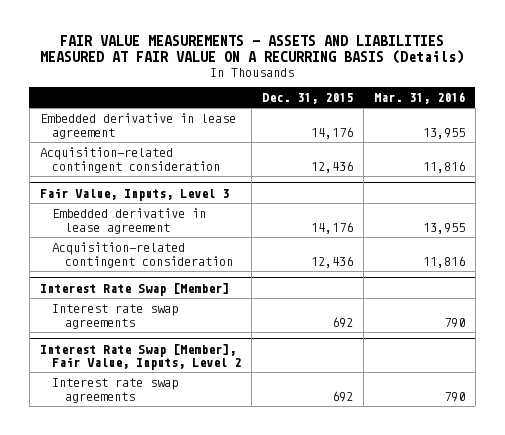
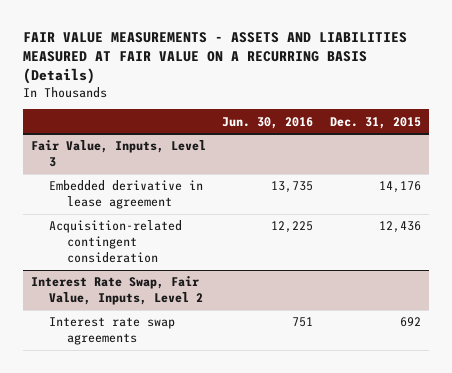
- | Dec. 31, 2015 | Mar. 31, 2016
+ | Jun. 30, 2016 | Dec. 31, 2015
- Embedded derivative in lease agreement | 14,176 | 13,955
- Acquisition-related contingent consideration | 12,436 | 11,816
- Interest Rate Swap [Member]
- Interest rate swap agreements | 692 | 790
- Interest Rate Swap [Member], Fair Value, Inputs, Level 2
+ Interest Rate Swap, Fair Value, Inputs, Level 2

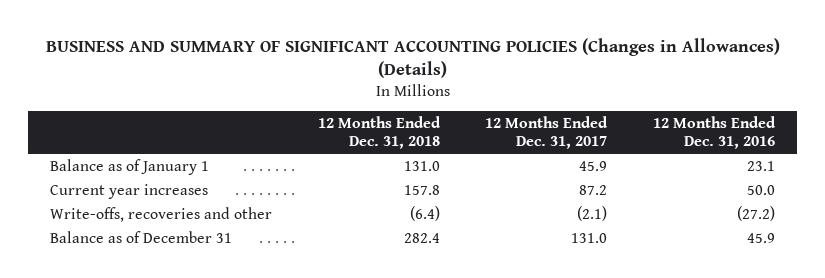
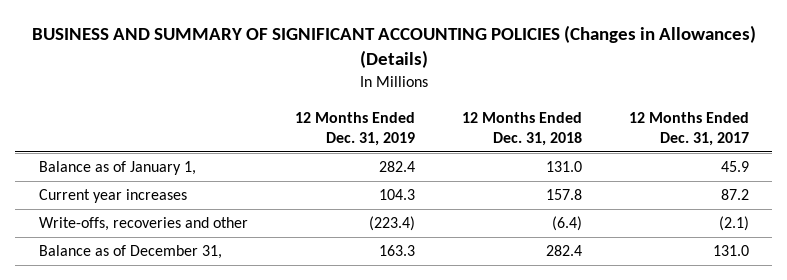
- | 12 Months Ended Dec. 31, 2018 | 12 Months Ended Dec. 31, 2017 | 12 Months Ended Dec. 31, 2016
+ | 12 Months Ended Dec. 31, 2019 | 12 Months Ended Dec. 31, 2018 | 12 Months Ended Dec. 31, 2017
- Balance as of January 1 | 131.0 | 45.9 | 23.1
+ Balance as of January 1, | 282.4 | 131.0 | 45.9
- Balance as of December 31 | 282.4 | 131.0 | 45.9
+ Balance as of December 31, | 163.3 | 282.4 | 131.0

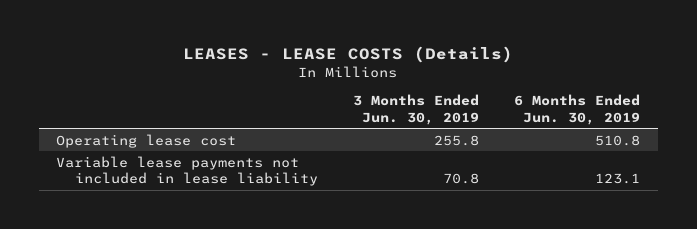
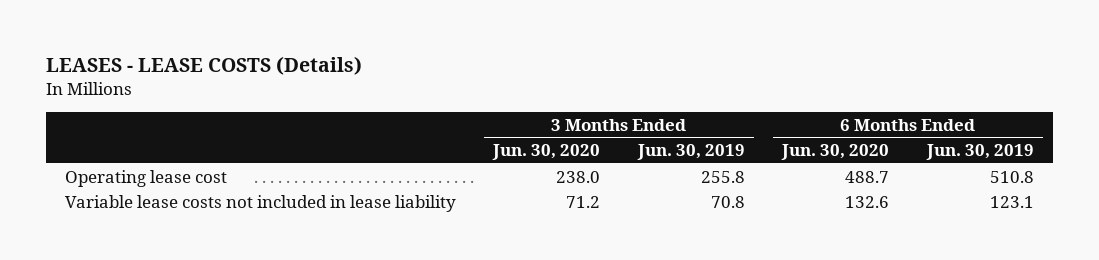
- | 3 Months Ended Jun. 30, 2019 | 6 Months Ended Jun. 30, 2019
+ | 3 Months Ended Jun. 30, 2020 | 3 Months Ended Jun. 30, 2019 | 6 Months Ended Jun. 30, 2020 | 6 Months Ended Jun. 30, 2019
- Variable lease payments not included in lease liability | 70.8 | 123.1
+ Variable lease costs not included in lease liability | 71.2 | 70.8 | 132.6 | 123.1

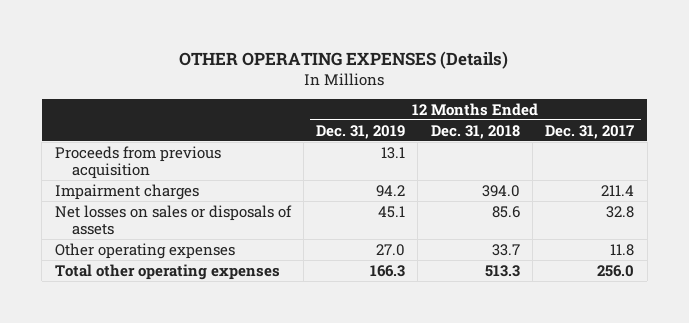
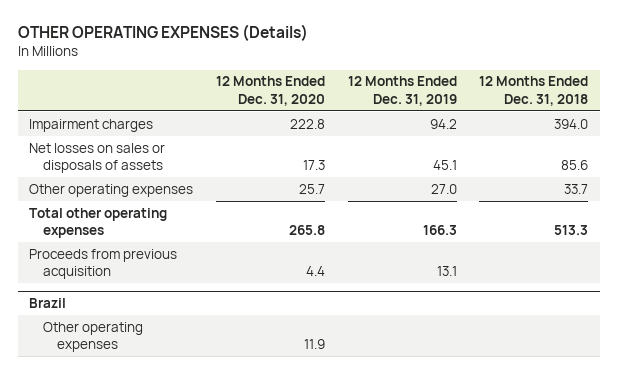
- | 12 Months Ended Dec. 31, 2019 | 12 Months Ended Dec. 31, 2018 | 12 Months Ended Dec. 31, 2017
+ | 12 Months Ended Dec. 31, 2020 | 12 Months Ended Dec. 31, 2019 | 12 Months Ended Dec. 31, 2018
moved down: Proceeds from previous acquisition | 4.4 | 13.1 |
+ Brazil
+ Other operating expenses | 11.9 | |

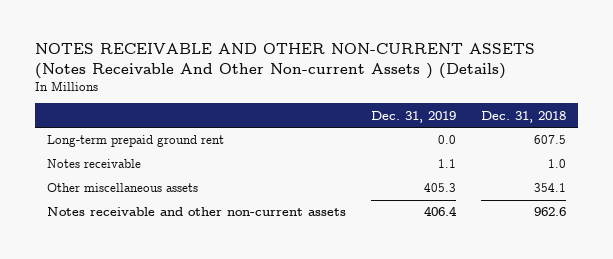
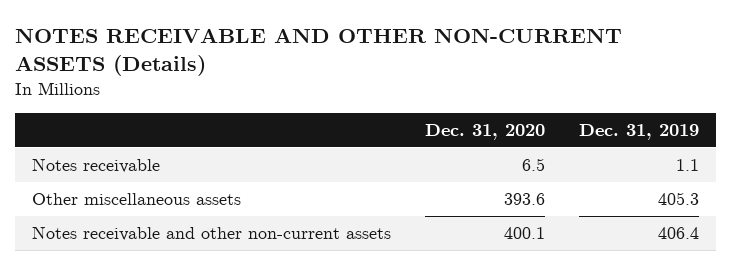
- NOTES RECEIVABLE AND OTHER NON-CURRENT ASSETS (Notes Receivable And Other Non-current Assets ) (Details)
+ NOTES RECEIVABLE AND OTHER NON-CURRENT ASSETS (Details)
- | Dec. 31, 2019 | Dec. 31, 2018
+ | Dec. 31, 2020 | Dec. 31, 2019
- Long-term prepaid ground rent | 0.0 | 607.5

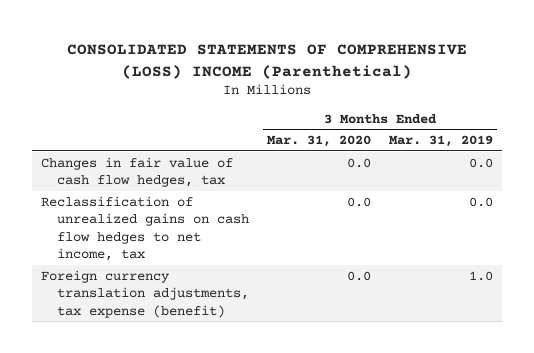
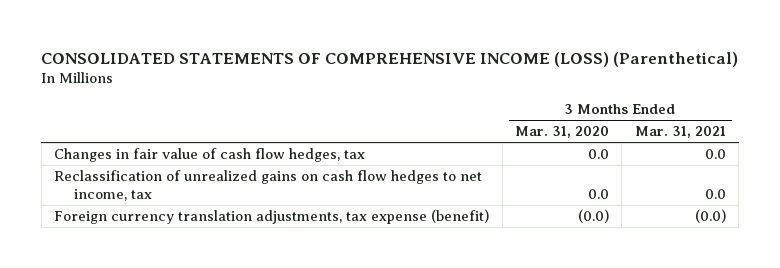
- CONSOLIDATED STATEMENTS OF COMPREHENSIVE (LOSS) INCOME (Parenthetical)
+ CONSOLIDATED STATEMENTS OF COMPREHENSIVE INCOME (LOSS) (Parenthetical)
- | 3 Months Ended Mar. 31, 2020 | 3 Months Ended Mar. 31, 2019
+ | 3 Months Ended Mar. 31, 2020 | 3 Months Ended Mar. 31, 2021
- Foreign currency translation adjustments, tax expense (benefit) | 0.0 | 1.0
+ Foreign currency translation adjustments, tax expense (benefit) | (0.0) | (0.0)

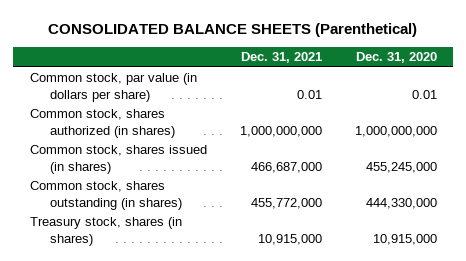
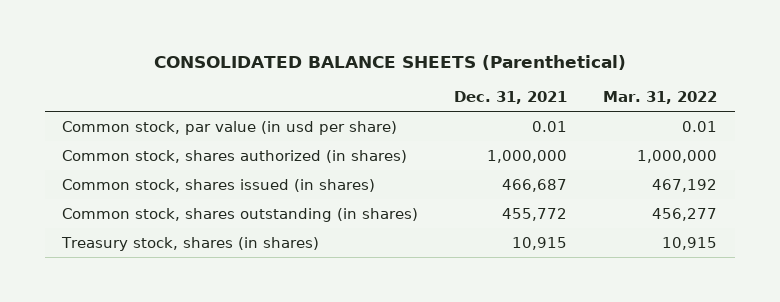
- | Dec. 31, 2021 | Dec. 31, 2020
+ | Dec. 31, 2021 | Mar. 31, 2022
- Common stock, par value (in dollars per share) | 0.01 | 0.01
- Common stock, shares authorized (in shares) | 1,000,000,000 | 1,000,000,000
- Common stock, shares issued (in shares) | 466,687,000 | 455,245,000
- Common stock, shares outstanding (in shares) | 455,772,000 | 444,330,000
- Treasury stock, shares (in shares) | 10,915,000 | 10,915,000
+ Common stock, par value (in usd per share) | 0.01 | 0.01
+ Common stock, shares authorized (in shares) | 1,000,000 | 1,000,000
+ Common stock, shares issued (in shares) | 466,687 | 467,192
+ Common stock, shares outstanding (in shares) | 455,772 | 456,277
+ Treasury stock, shares (in shares) | 10,915 | 10,915

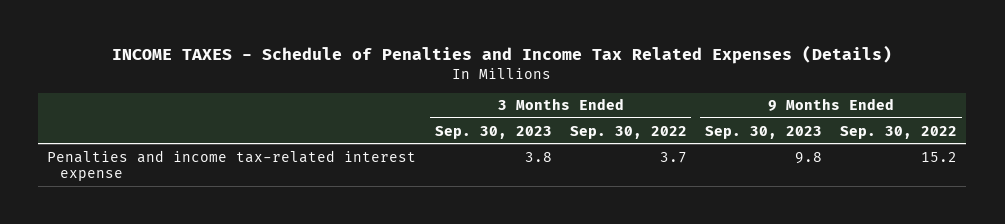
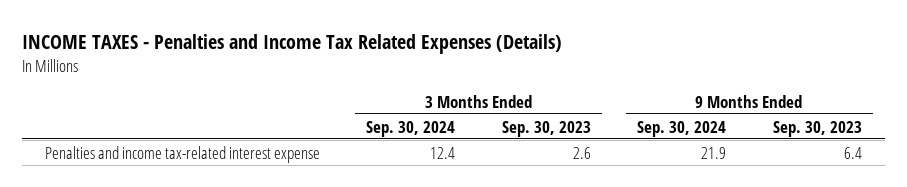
- INCOME TAXES - Schedule of Penalties and Income Tax Related Expenses (Details)
+ INCOME TAXES - Penalties and Income Tax Related Expenses (Details)
- | 3 Months Ended Sep. 30, 2023 | 3 Months Ended Sep. 30, 2022 | 9 Months Ended Sep. 30, 2023 | 9 Months Ended Sep. 30, 2022
+ | 3 Months Ended Sep. 30, 2024 | 3 Months Ended Sep. 30, 2023 | 9 Months Ended Sep. 30, 2024 | 9 Months Ended Sep. 30, 2023
- Penalties and income tax-related interest expense | 3.8 | 3.7 | 9.8 | 15.2
+ Penalties and income tax-related interest expense | 12.4 | 2.6 | 21.9 | 6.4

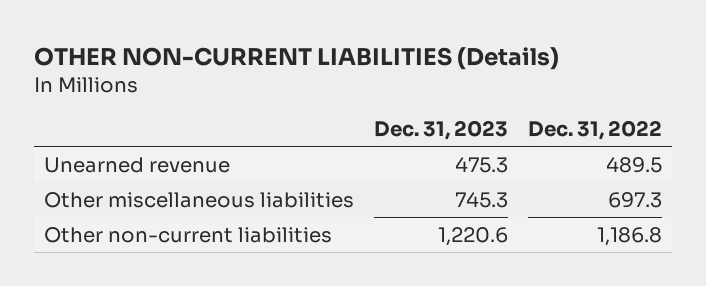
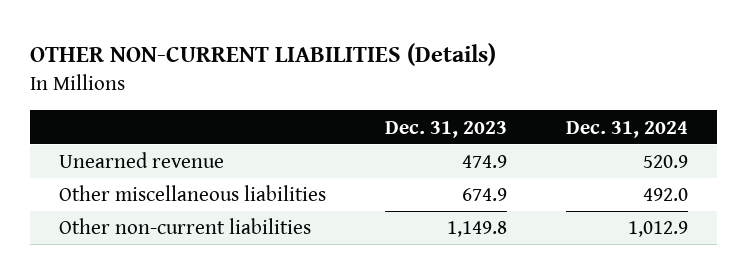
- | Dec. 31, 2023 | Dec. 31, 2022
+ | Dec. 31, 2023 | Dec. 31, 2024
- Unearned revenue | 475.3 | 489.5
- Other miscellaneous liabilities | 745.3 | 697.3
- Other non-current liabilities | 1,220.6 | 1,186.8
+ Unearned revenue | 474.9 | 520.9
+ Other miscellaneous liabilities | 674.9 | 492.0
+ Other non-current liabilities | 1,149.8 | 1,012.9

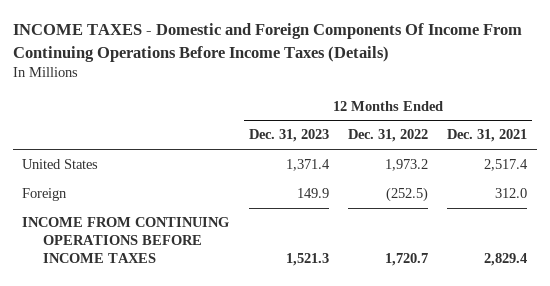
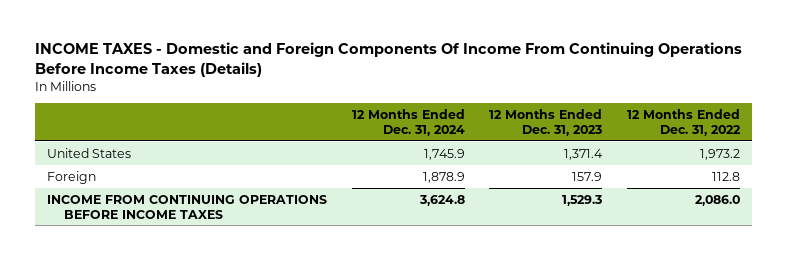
- | 12 Months Ended Dec. 31, 2023 | 12 Months Ended Dec. 31, 2022 | 12 Months Ended Dec. 31, 2021
+ | 12 Months Ended Dec. 31, 2024 | 12 Months Ended Dec. 31, 2023 | 12 Months Ended Dec. 31, 2022
- Foreign | 149.9 | (252.5) | 312.0
- INCOME FROM CONTINUING OPERATIONS BEFORE INCOME TAXES | 1,521.3 | 1,720.7 | 2,829.4
+ Foreign | 1,878.9 | 157.9 | 112.8
+ INCOME FROM CONTINUING OPERATIONS BEFORE INCOME TAXES | 3,624.8 | 1,529.3 | 2,086.0

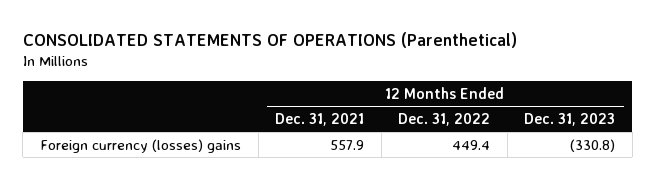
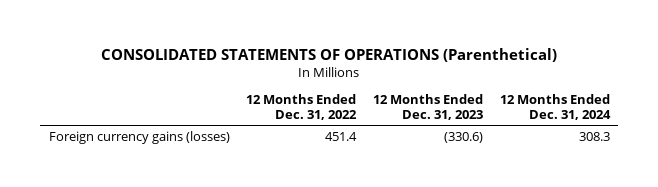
- | 12 Months Ended Dec. 31, 2021 | 12 Months Ended Dec. 31, 2022 | 12 Months Ended Dec. 31, 2023
+ | 12 Months Ended Dec. 31, 2022 | 12 Months Ended Dec. 31, 2023 | 12 Months Ended Dec. 31, 2024
- Foreign currency (losses) gains | 557.9 | 449.4 | (330.8)
+ Foreign currency gains (losses) | 451.4 | (330.6) | 308.3

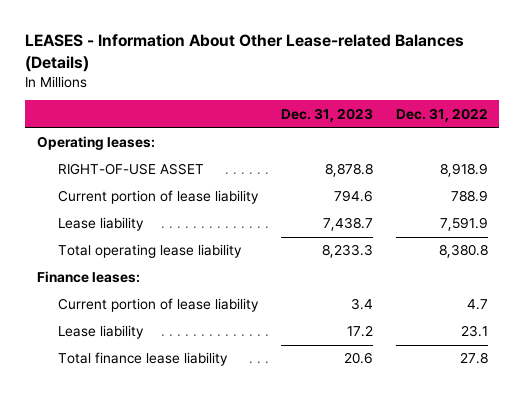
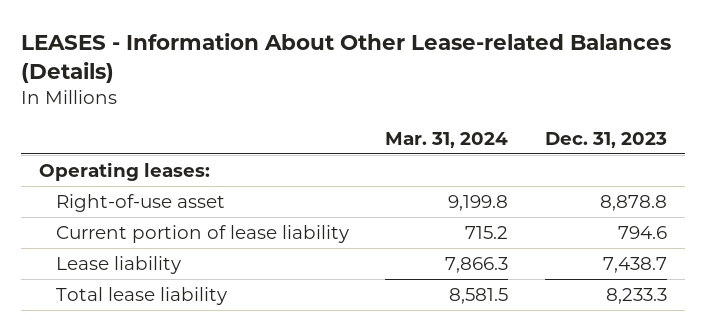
- | Dec. 31, 2023 | Dec. 31, 2022
+ | Mar. 31, 2024 | Dec. 31, 2023
- RIGHT-OF-USE ASSET | 8,878.8 | 8,918.9
+ Right-of-use asset | 9,199.8 | 8,878.8
- Total operating lease liability | 8,233.3 | 8,380.8
- Finance leases:
- Current portion of lease liability | 3.4 | 4.7
- Lease liability | 17.2 | 23.1
- Total finance lease liability | 20.6 | 27.8
+ Total lease liability | 8,581.5 | 8,233.3

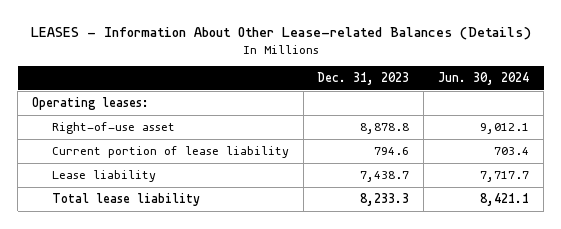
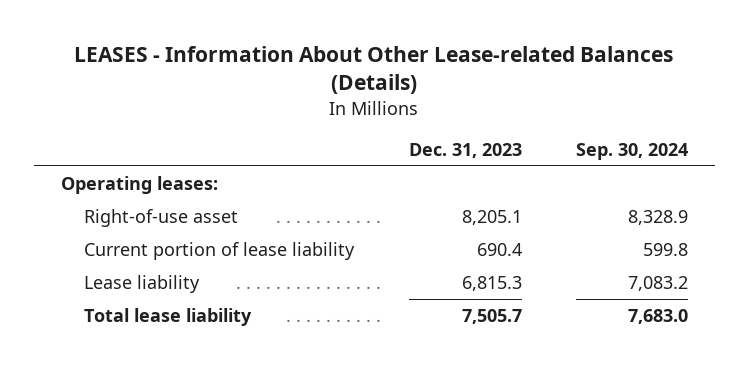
- | Dec. 31, 2023 | Jun. 30, 2024
+ | Dec. 31, 2023 | Sep. 30, 2024
- Right-of-use asset | 8,878.8 | 9,012.1
- Current portion of lease liability | 794.6 | 703.4
- Lease liability | 7,438.7 | 7,717.7
- Total lease liability | 8,233.3 | 8,421.1
+ Right-of-use asset | 8,205.1 | 8,328.9
+ Current portion of lease liability | 690.4 | 599.8
+ Lease liability | 6,815.3 | 7,083.2
+ Total lease liability | 7,505.7 | 7,683.0

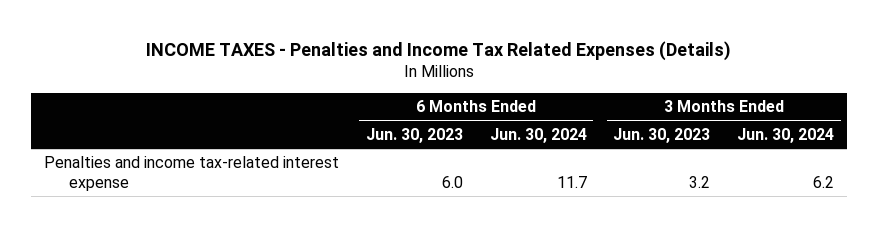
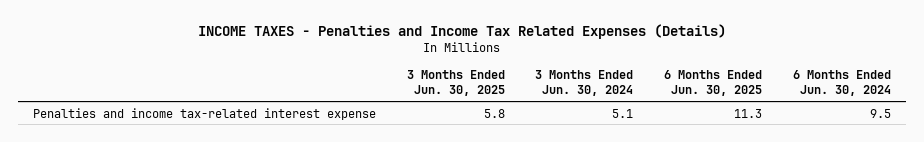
- | 6 Months Ended Jun. 30, 2023 | 6 Months Ended Jun. 30, 2024 | 3 Months Ended Jun. 30, 2023 | 3 Months Ended Jun. 30, 2024
+ | 3 Months Ended Jun. 30, 2025 | 3 Months Ended Jun. 30, 2024 | 6 Months Ended Jun. 30, 2025 | 6 Months Ended Jun. 30, 2024
- Penalties and income tax-related interest expense | 6.0 | 11.7 | 3.2 | 6.2
+ Penalties and income tax-related interest expense | 5.8 | 5.1 | 11.3 | 9.5

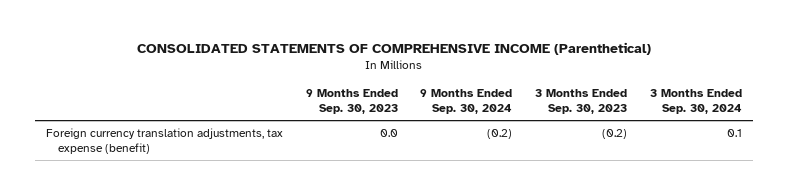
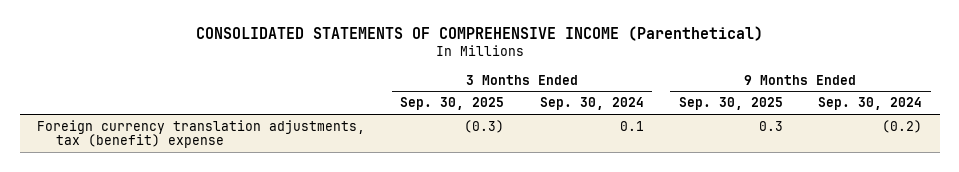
- | 9 Months Ended Sep. 30, 2023 | 9 Months Ended Sep. 30, 2024 | 3 Months Ended Sep. 30, 2023 | 3 Months Ended Sep. 30, 2024
+ | 3 Months Ended Sep. 30, 2025 | 3 Months Ended Sep. 30, 2024 | 9 Months Ended Sep. 30, 2025 | 9 Months Ended Sep. 30, 2024
- Foreign currency translation adjustments, tax expense (benefit) | 0.0 | (0.2) | (0.2) | 0.1
+ Foreign currency translation adjustments, tax (benefit) expense | (0.3) | 0.1 | 0.3 | (0.2)

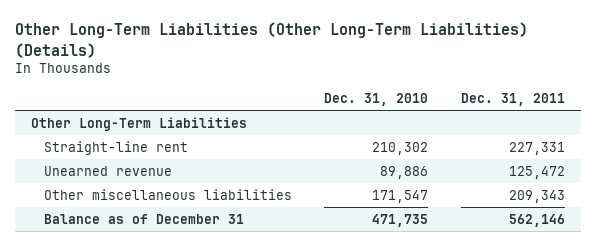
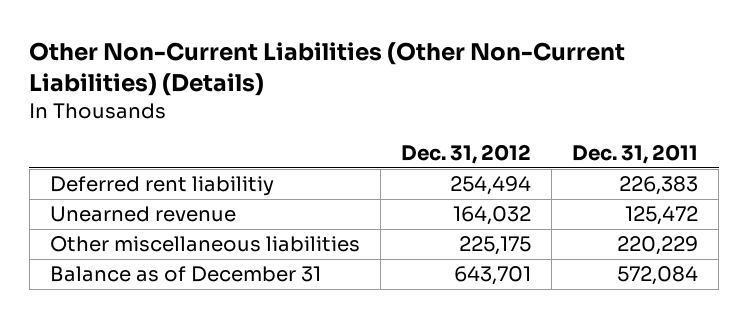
- Other Long-Term Liabilities (Other Long-Term Liabilities) (Details)
+ Other Non-Current Liabilities (Other Non-Current Liabilities) (Details)
- | Dec. 31, 2010 | Dec. 31, 2011
+ | Dec. 31, 2012 | Dec. 31, 2011
- Other Long-Term Liabilities
- Straight-line rent | 210,302 | 227,331
+ Deferred rent liabilitiy | 254,494 | 226,383
- Other miscellaneous liabilities | 171,547 | 209,343
- Balance as of December 31 | 471,735 | 562,146
+ Other miscellaneous liabilities | 225,175 | 220,229
+ Balance as of December 31 | 643,701 | 572,084

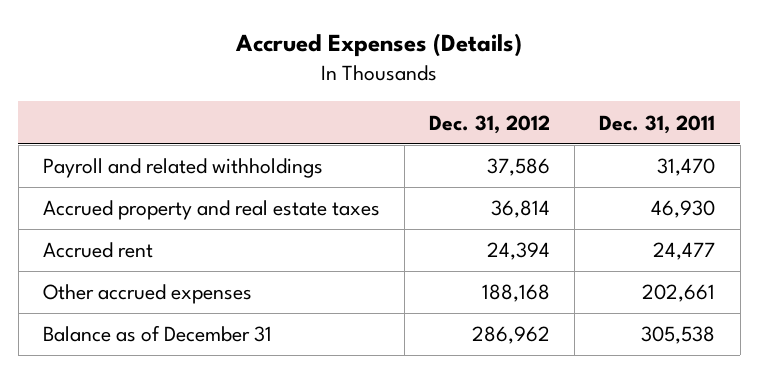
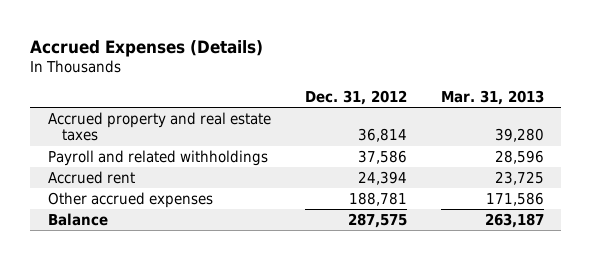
- | Dec. 31, 2012 | Dec. 31, 2011
+ | Dec. 31, 2012 | Mar. 31, 2013
moved down: Payroll and related withholdings | 37,586 | 28,596
- Other accrued expenses | 188,168 | 202,661
- Balance as of December 31 | 286,962 | 305,538
+ Other accrued expenses | 188,781 | 171,586
+ Balance | 287,575 | 263,187

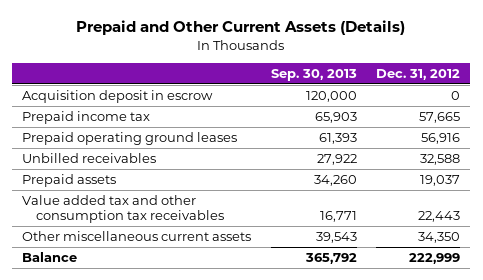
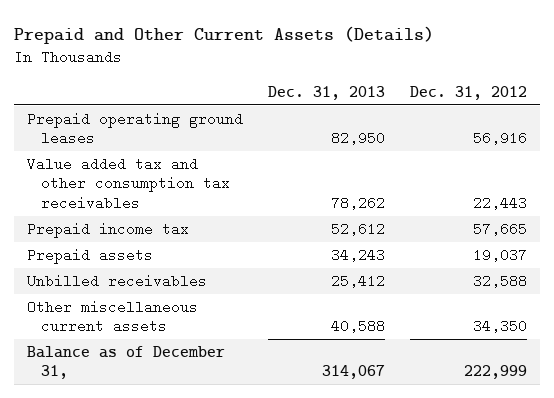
- | Sep. 30, 2013 | Dec. 31, 2012
+ | Dec. 31, 2013 | Dec. 31, 2012
- Acquisition deposit in escrow | 120,000 | 0
moved down: Prepaid income tax | 52,612 | 57,665
moved down: Prepaid assets | 34,243 | 19,037
moved down: Unbilled receivables | 25,412 | 32,588
- Balance | 365,792 | 222,999
+ Balance as of December 31, | 314,067 | 222,999

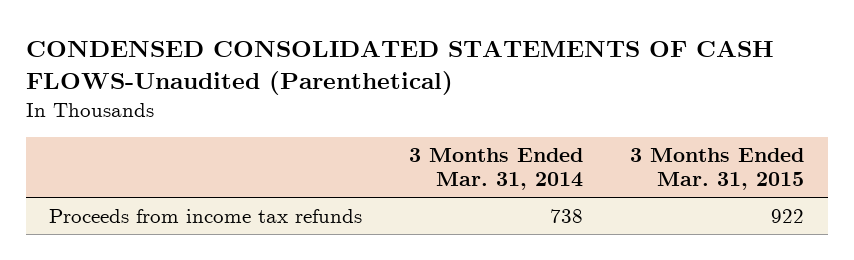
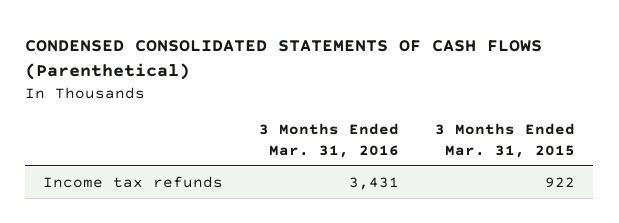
- CONDENSED CONSOLIDATED STATEMENTS OF CASH FLOWS-Unaudited (Parenthetical)
+ CONDENSED CONSOLIDATED STATEMENTS OF CASH FLOWS (Parenthetical)
- | 3 Months Ended Mar. 31, 2014 | 3 Months Ended Mar. 31, 2015
+ | 3 Months Ended Mar. 31, 2016 | 3 Months Ended Mar. 31, 2015
- Proceeds from income tax refunds | 738 | 922
+ Income tax refunds | 3,431 | 922

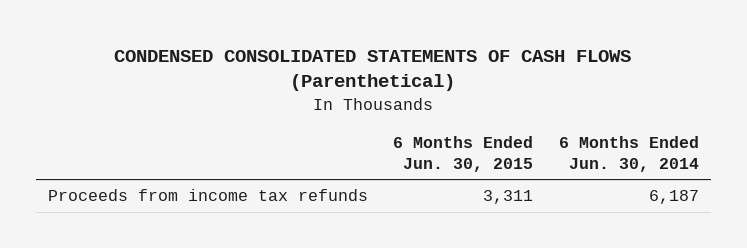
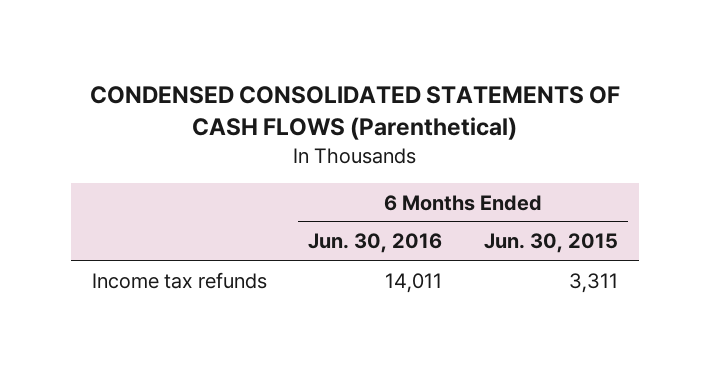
- | 6 Months Ended Jun. 30, 2015 | 6 Months Ended Jun. 30, 2014
+ | 6 Months Ended Jun. 30, 2016 | 6 Months Ended Jun. 30, 2015
- Proceeds from income tax refunds | 3,311 | 6,187
+ Income tax refunds | 14,011 | 3,311

